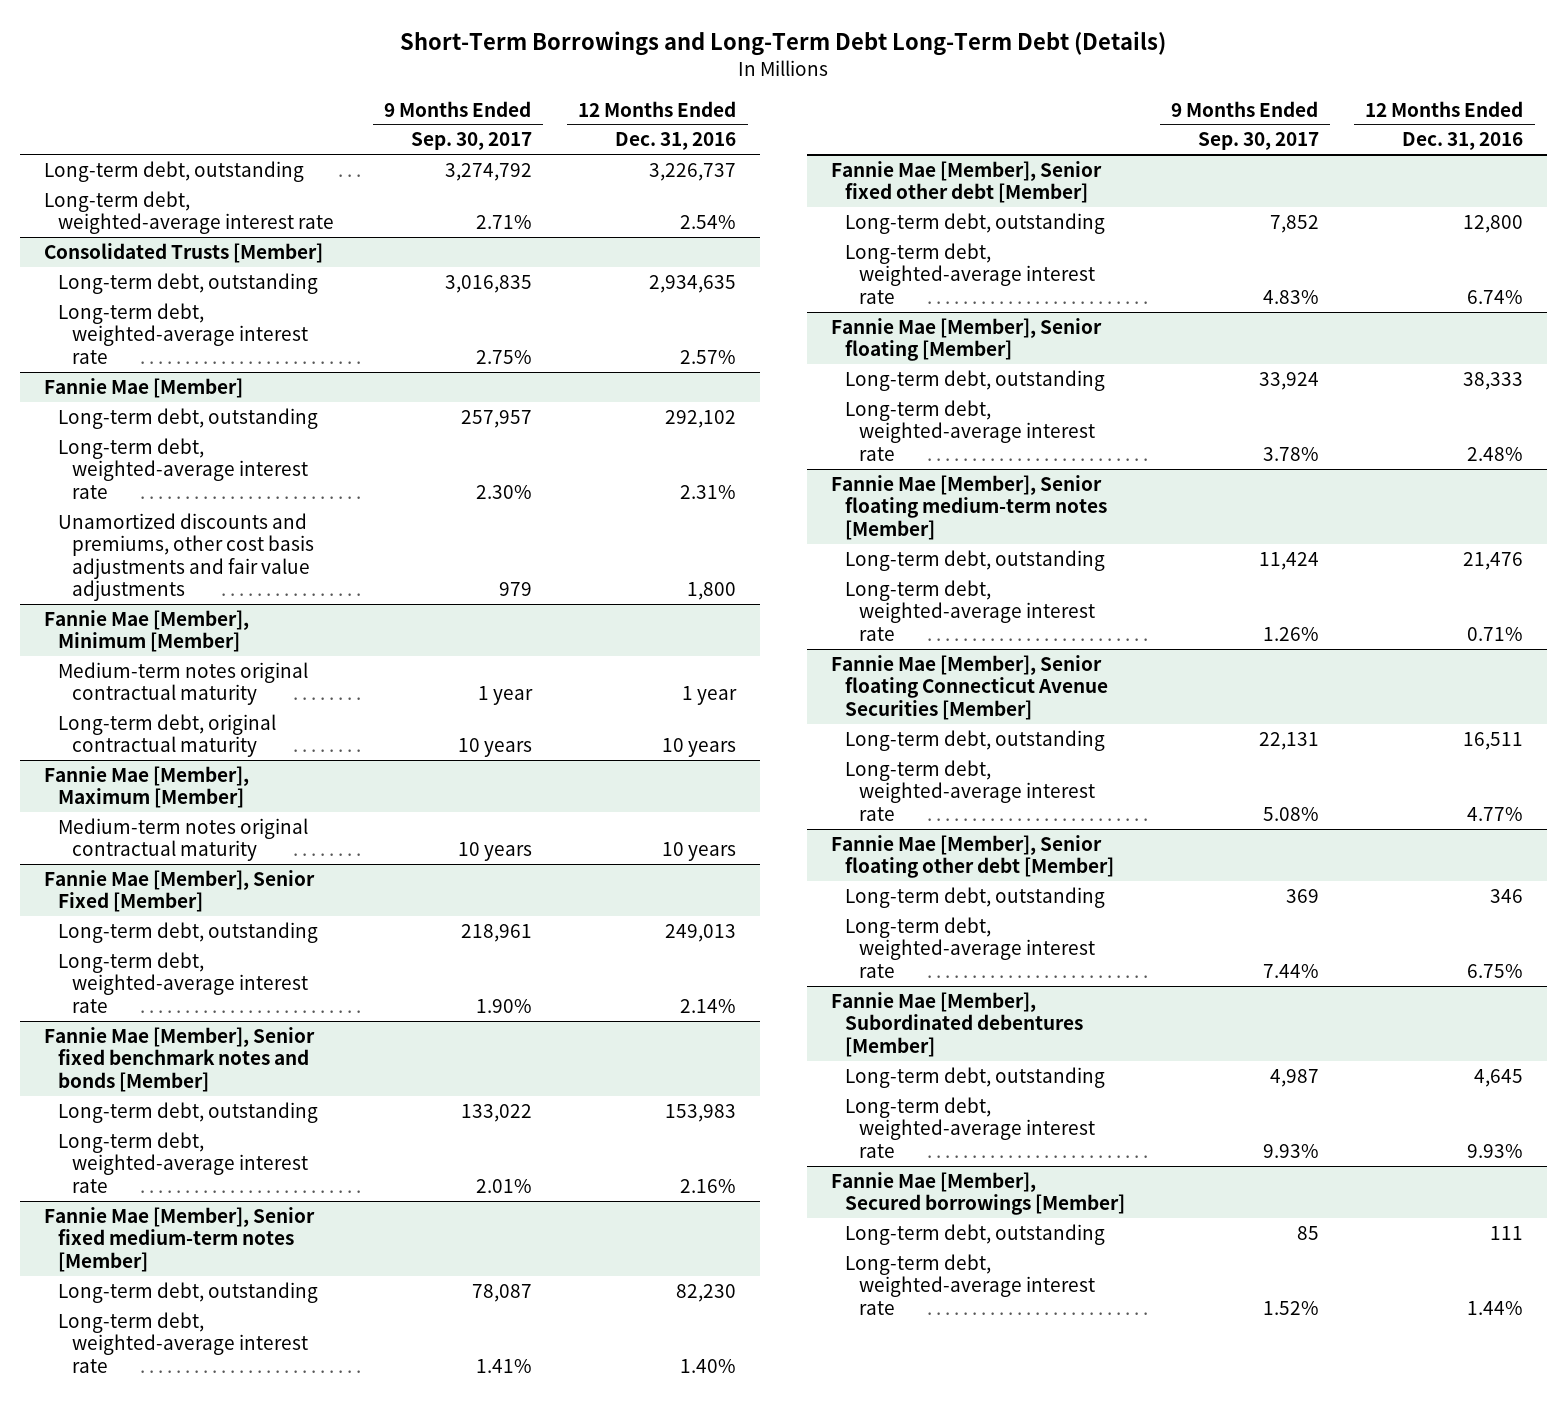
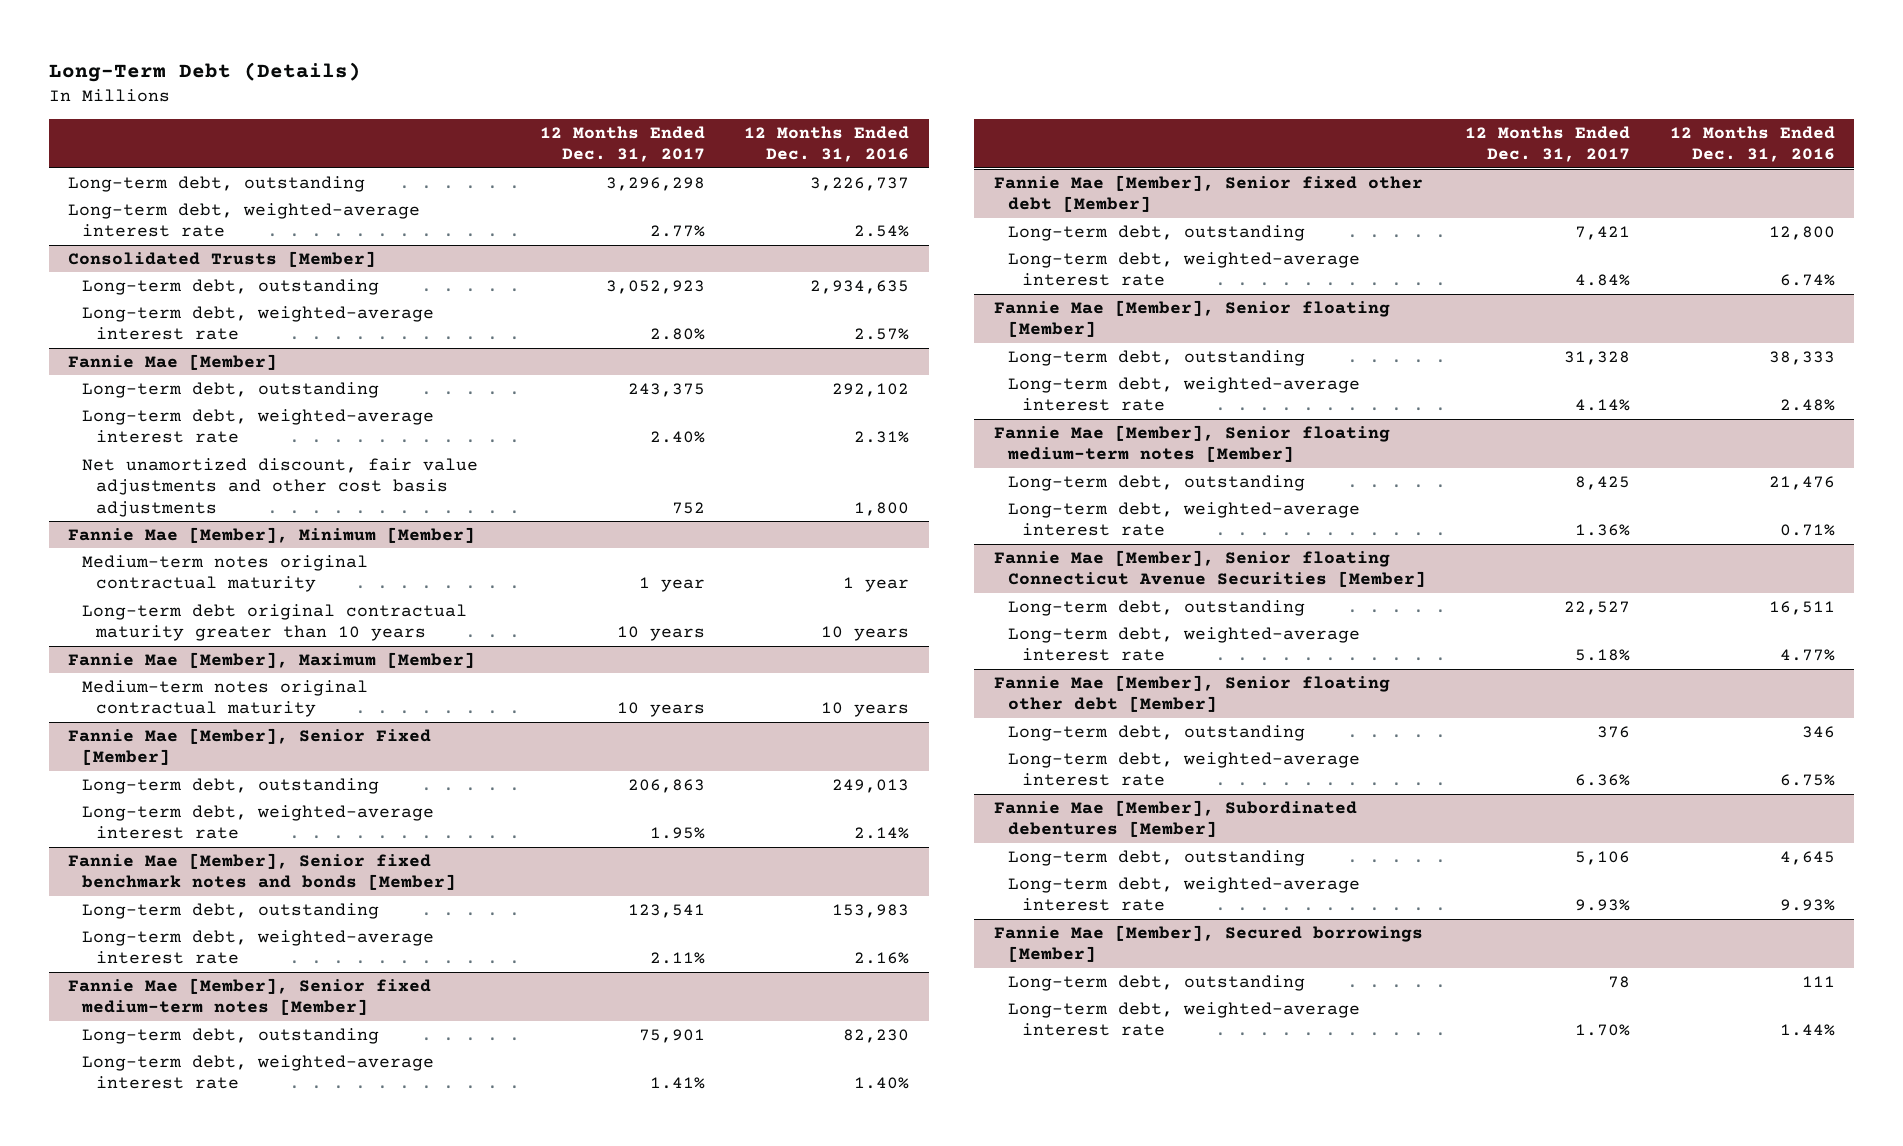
- Short-Term Borrowings and Long-Term Debt Long-Term Debt (Details)
+ Long-Term Debt (Details)
- | 9 Months Ended Sep. 30, 2017 | 12 Months Ended Dec. 31, 2016
+ | 12 Months Ended Dec. 31, 2017 | 12 Months Ended Dec. 31, 2016
@ Fannie Mae [Member]
- Unamortized discounts and premiums, other cost basis adjustments and fair value adjustments | 979 | 1,800
+ Net unamortized discount, fair value adjustments and other cost basis adjustments | 752 | 1,800
@ Fannie Mae [Member], Minimum [Member]
- Long-term debt, original contractual maturity | 10 years | 10 years
+ Long-term debt original contractual maturity greater than 10 years | 10 years | 10 years

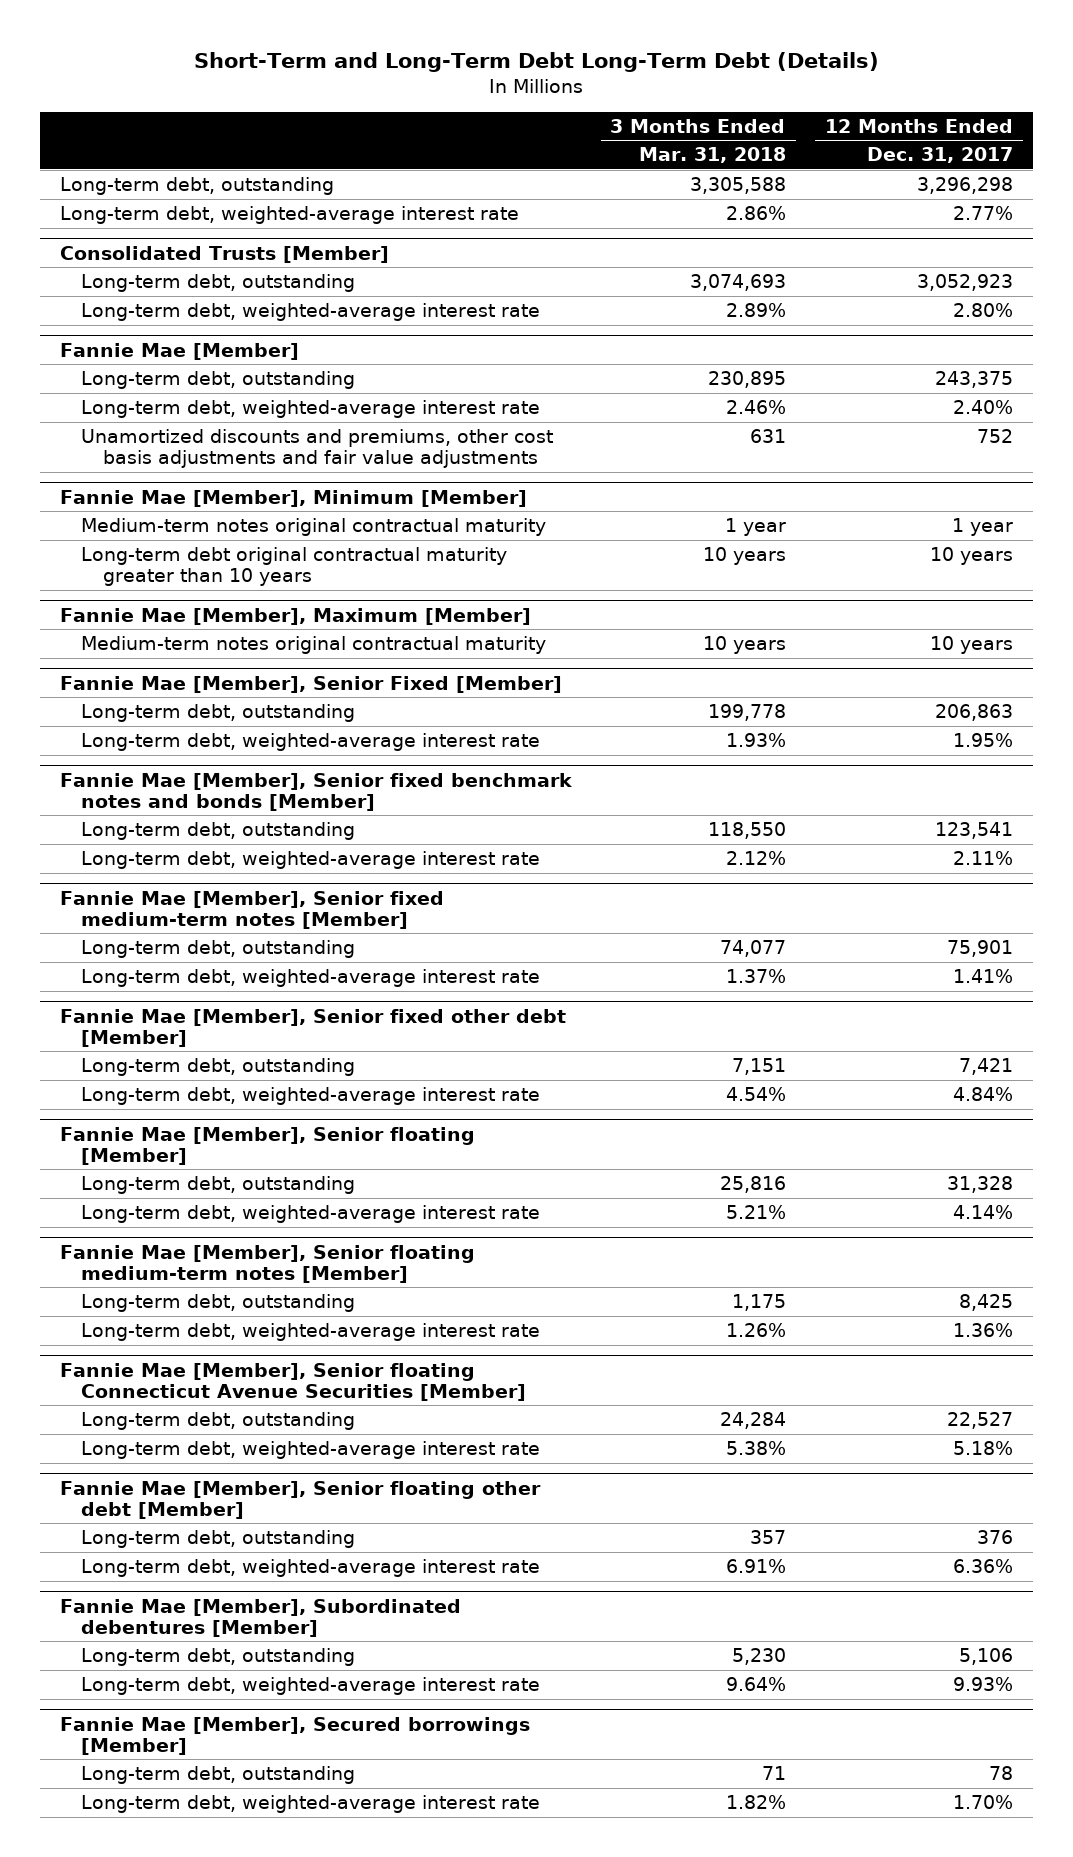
- Long-Term Debt (Details)
+ Short-Term and Long-Term Debt Long-Term Debt (Details)
- | 12 Months Ended Dec. 31, 2017 | 12 Months Ended Dec. 31, 2016
+ | 3 Months Ended Mar. 31, 2018 | 12 Months Ended Dec. 31, 2017
@ Fannie Mae [Member]
- Net unamortized discount, fair value adjustments and other cost basis adjustments | 752 | 1,800
+ Unamortized discounts and premiums, other cost basis adjustments and fair value adjustments | 631 | 752

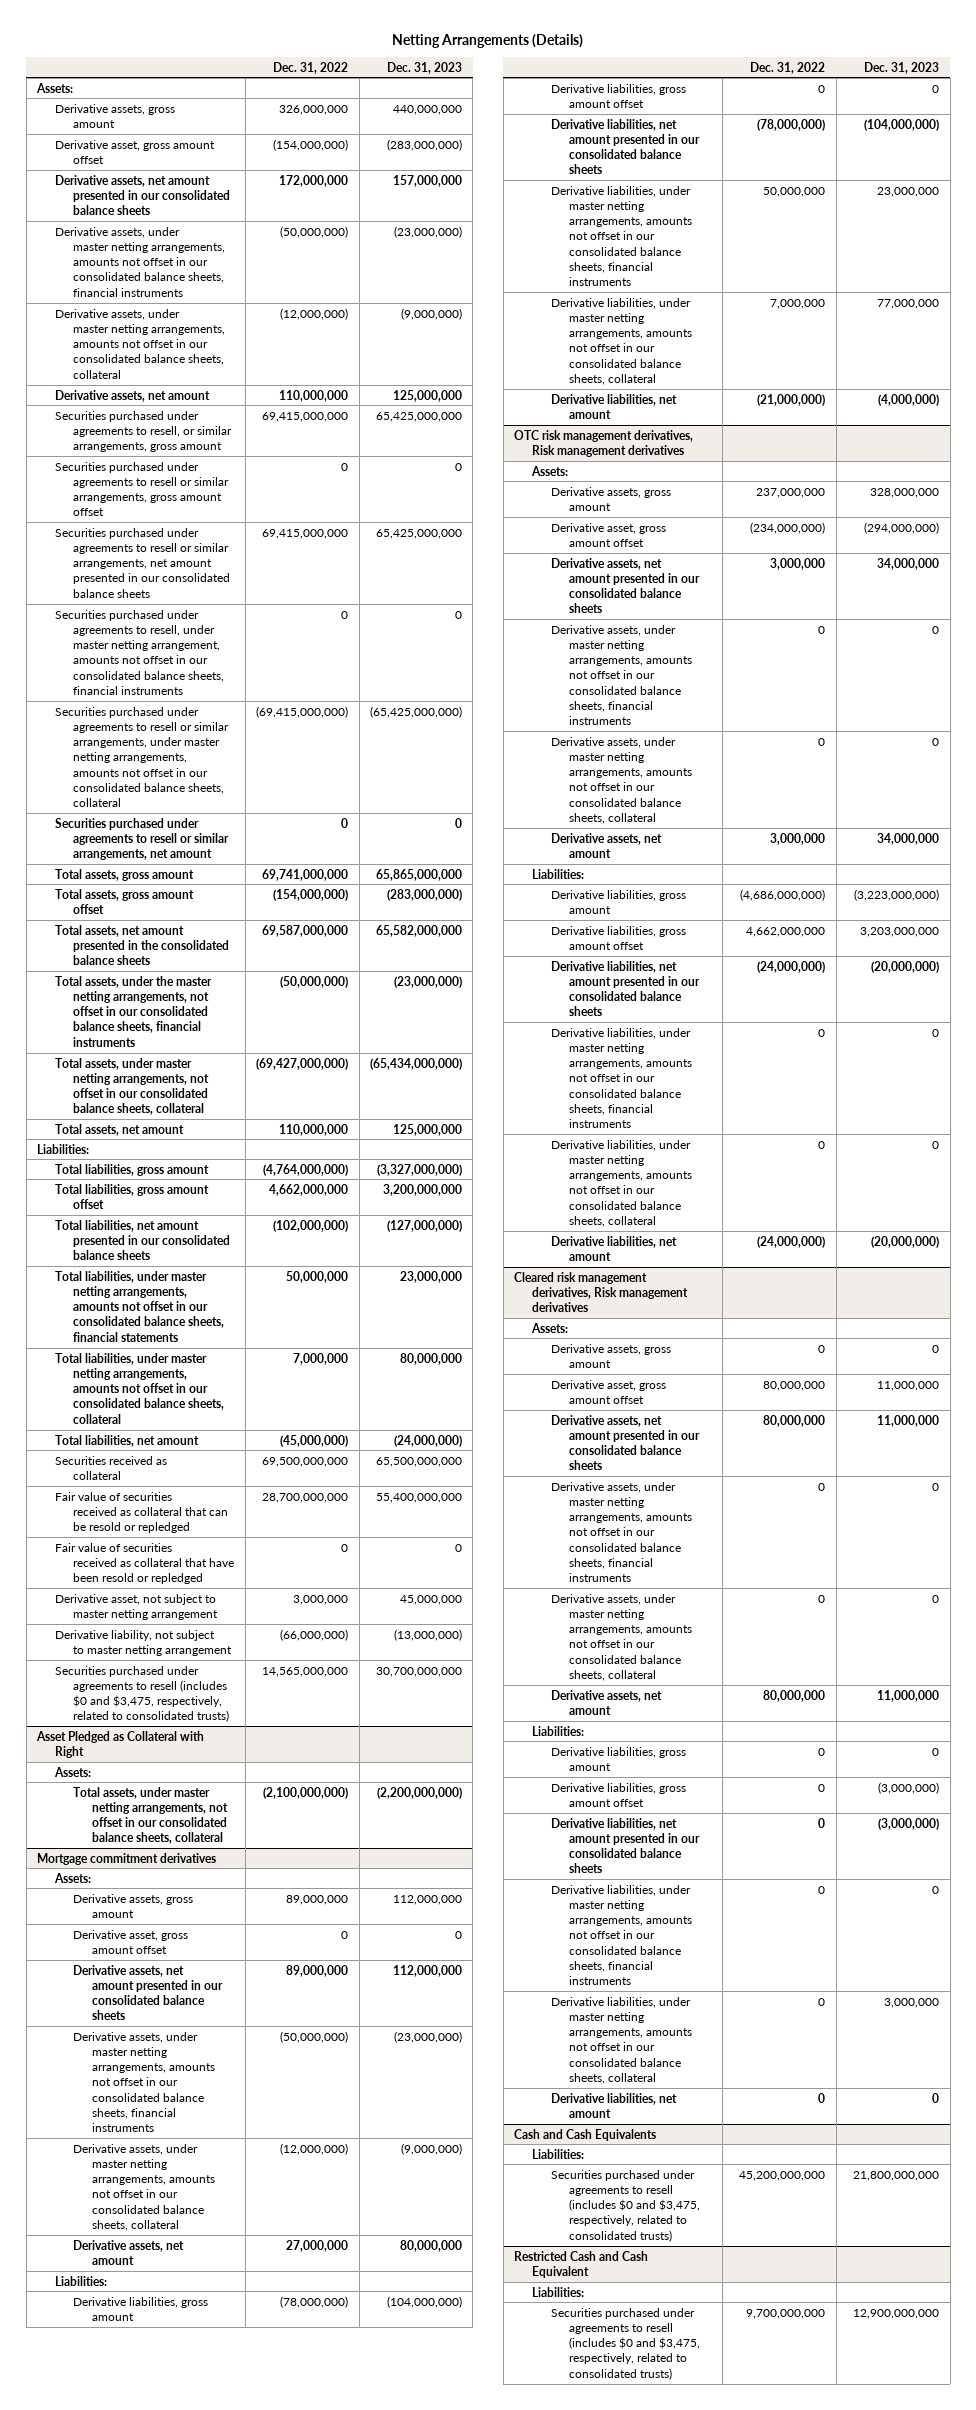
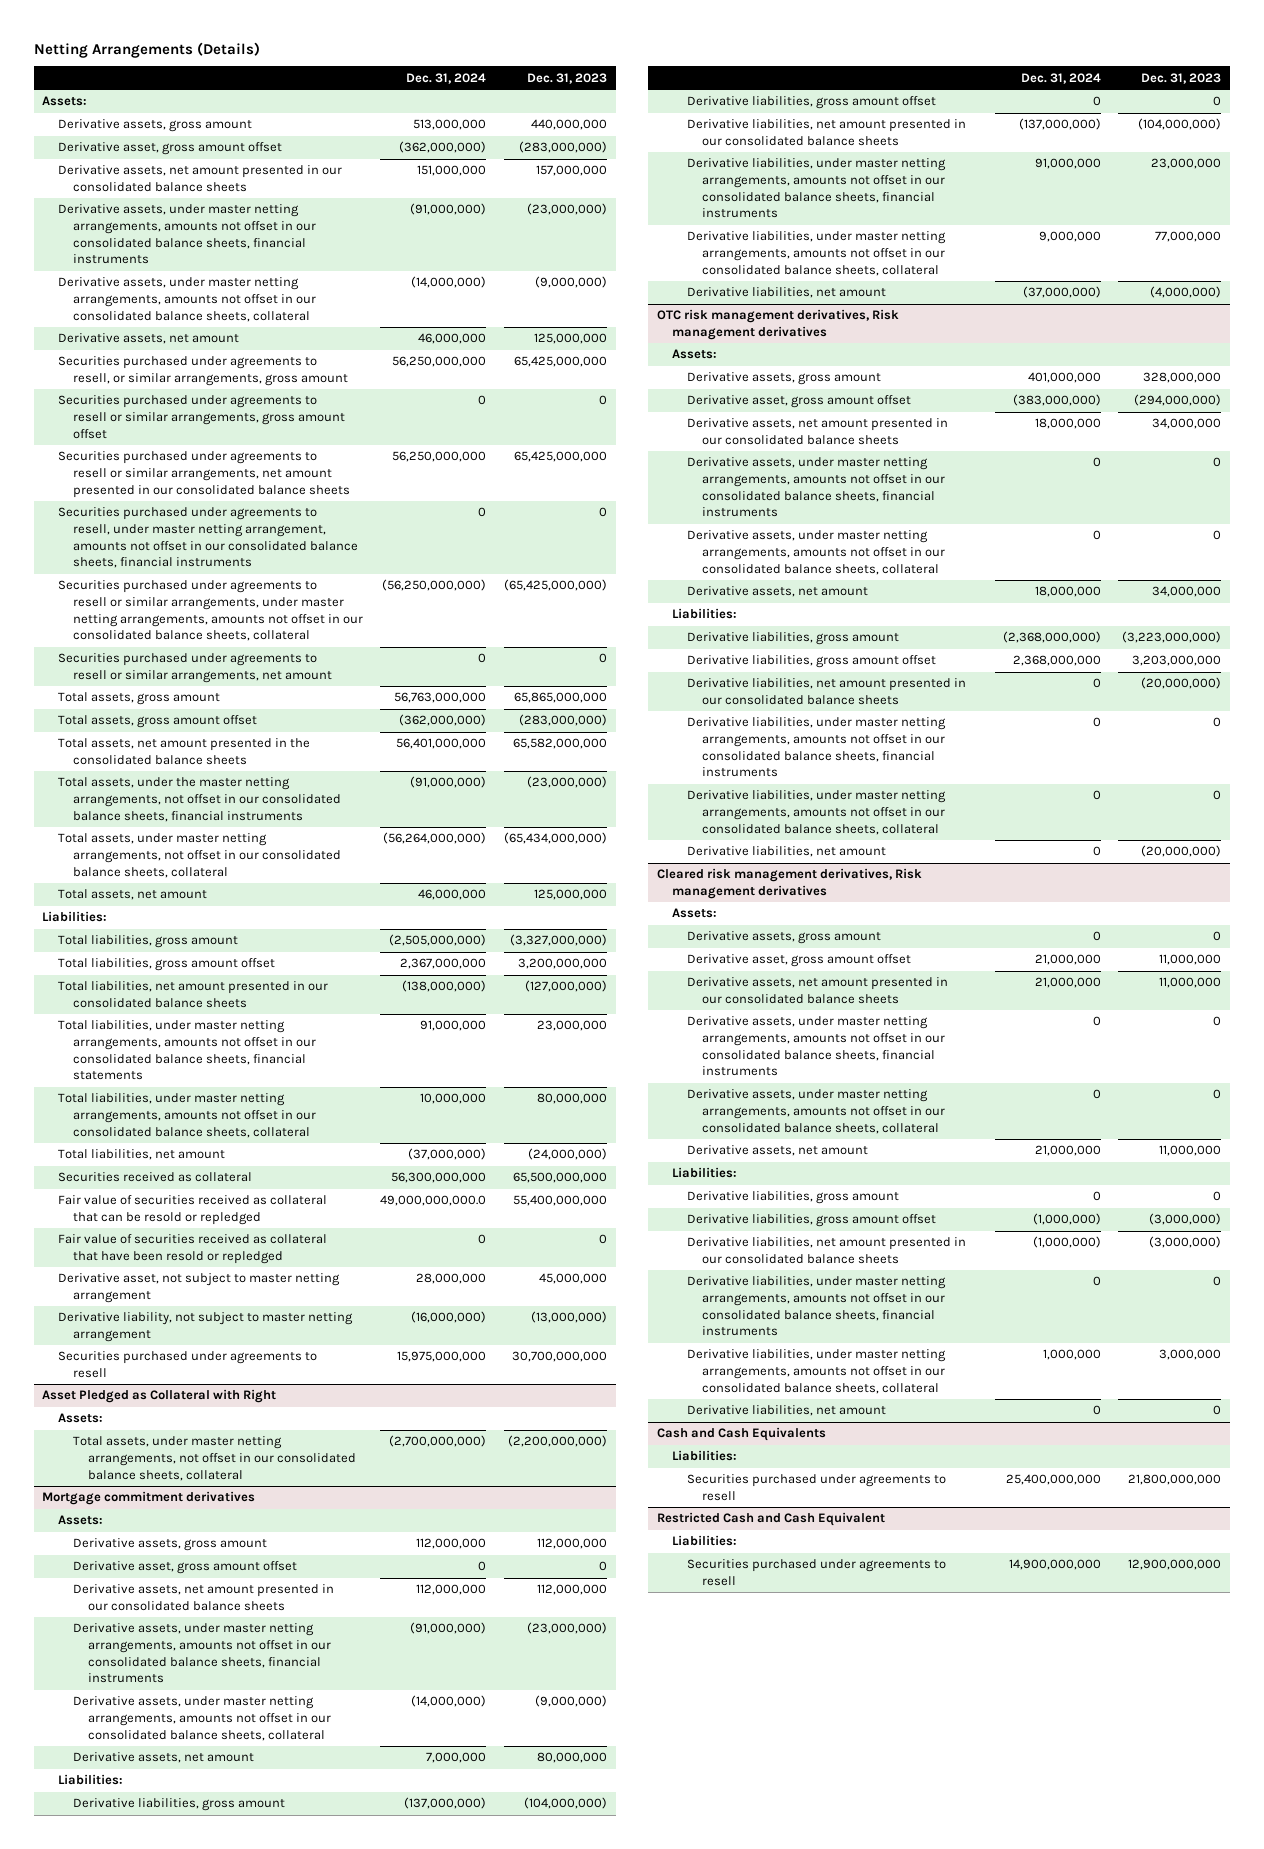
- | Dec. 31, 2022 | Dec. 31, 2023
+ | Dec. 31, 2024 | Dec. 31, 2023
- Securities purchased under agreements to resell (includes $0 and $3,475, respectively, related to consolidated trusts) | 14,565,000,000 | 30,700,000,000
+ Securities purchased under agreements to resell | 15,975,000,000 | 30,700,000,000
@ Cash and Cash Equivalents
- Securities purchased under agreements to resell (includes $0 and $3,475, respectively, related to consolidated trusts) | 45,200,000,000 | 21,800,000,000
+ Securities purchased under agreements to resell | 25,400,000,000 | 21,800,000,000
@ Restricted Cash and Cash Equivalent
- Securities purchased under agreements to resell (includes $0 and $3,475, respectively, related to consolidated trusts) | 9,700,000,000 | 12,900,000,000
+ Securities purchased under agreements to resell | 14,900,000,000 | 12,900,000,000

